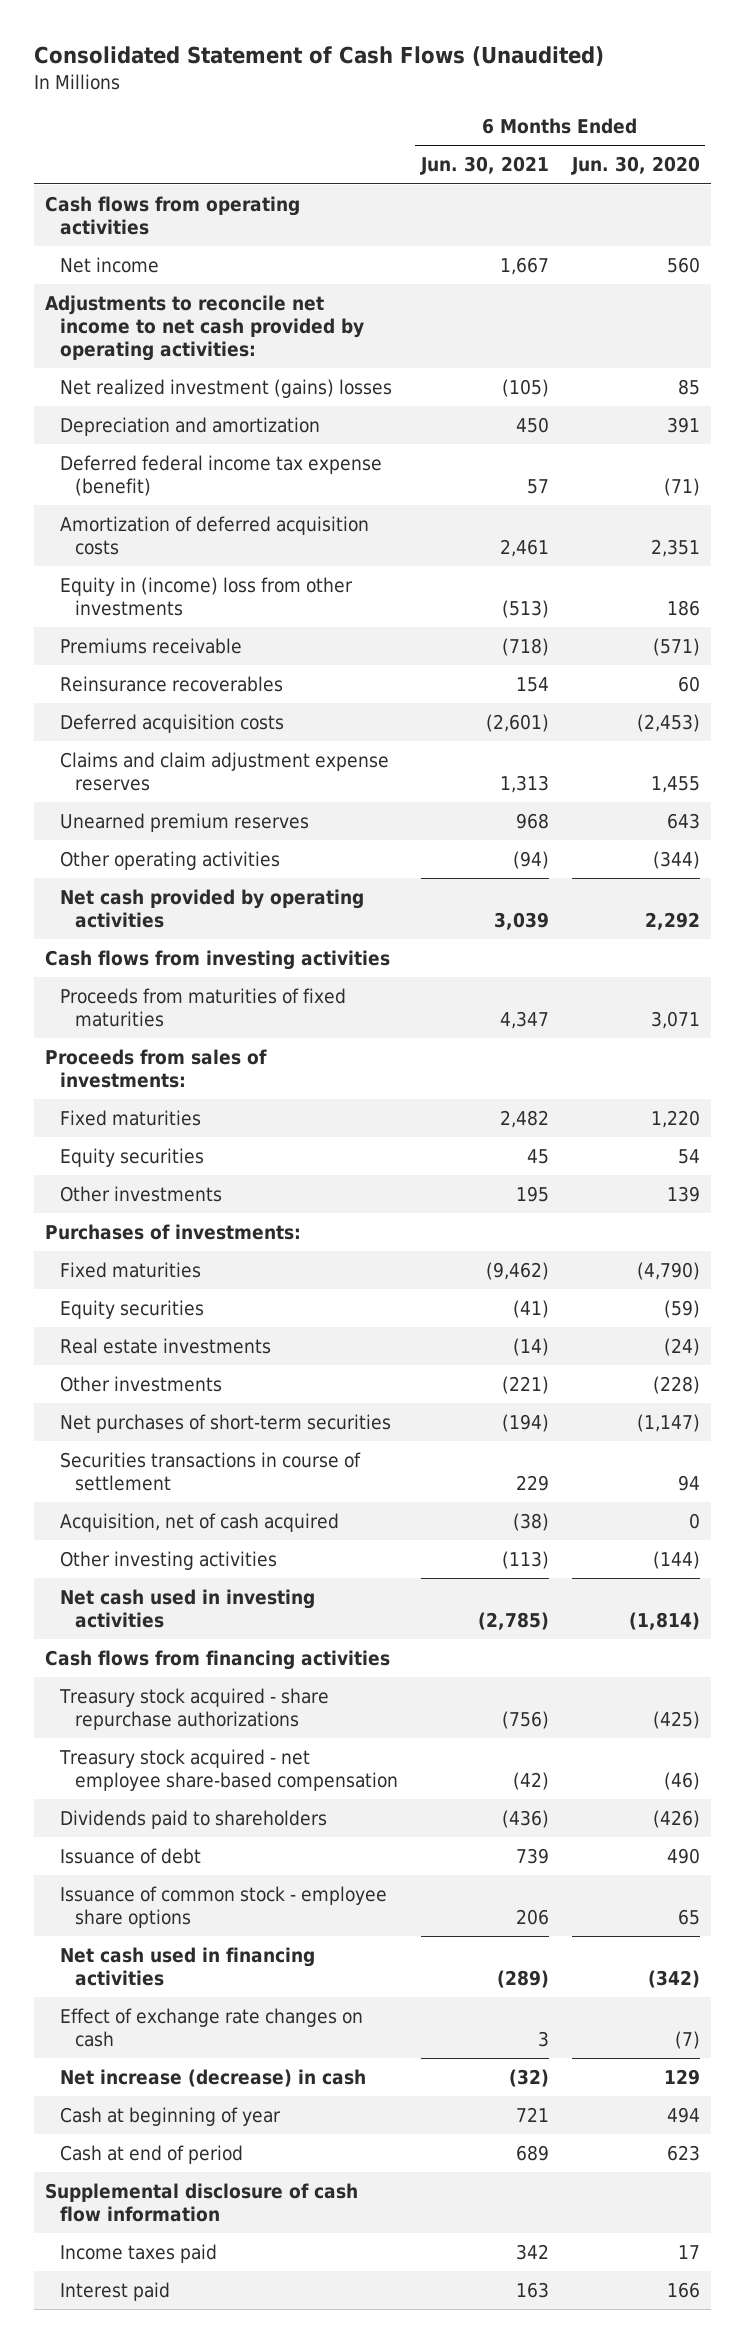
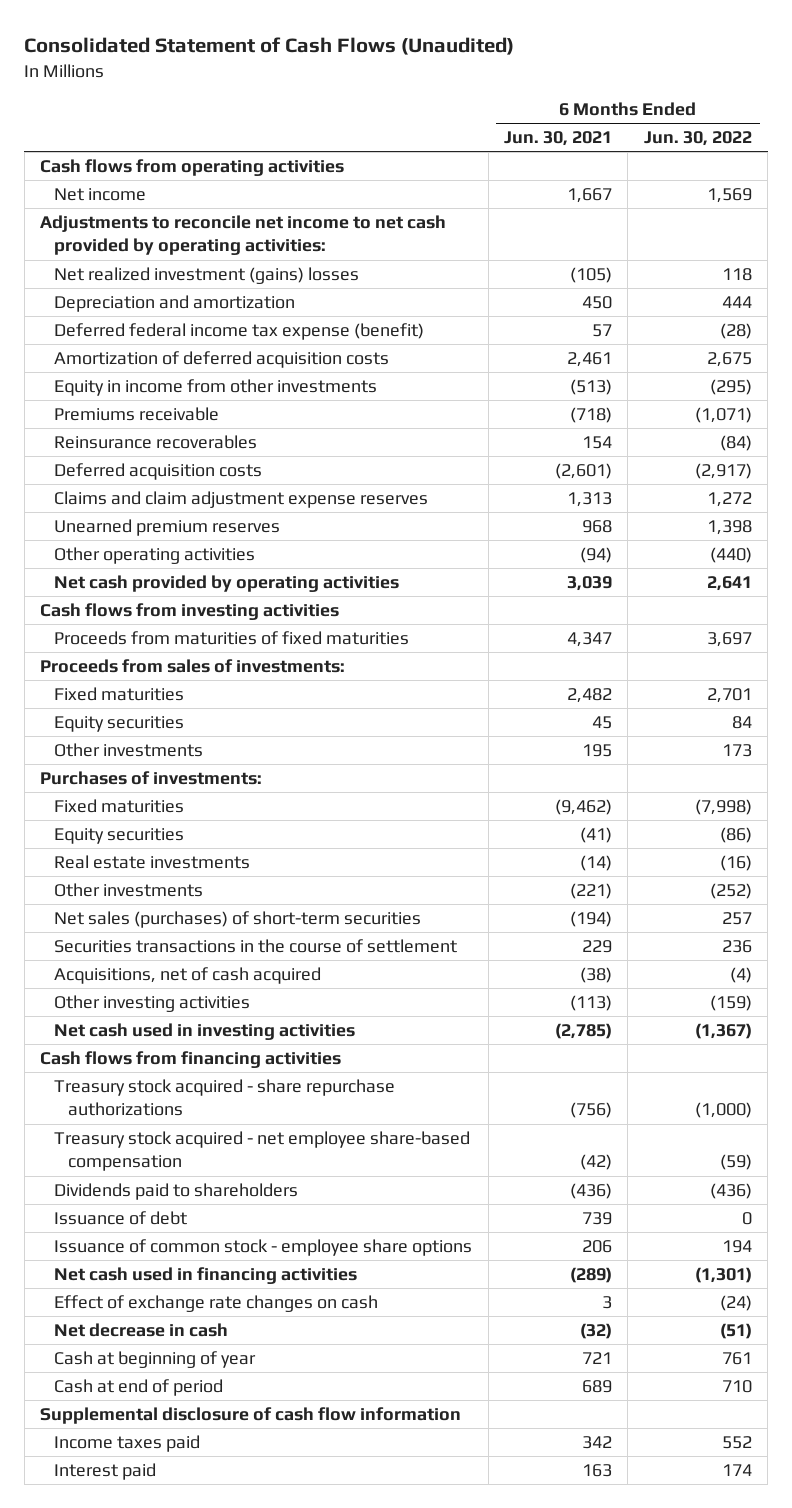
- | 6 Months Ended Jun. 30, 2021 | 6 Months Ended Jun. 30, 2020
+ | 6 Months Ended Jun. 30, 2021 | 6 Months Ended Jun. 30, 2022
- Equity in (income) loss from other investments | (513) | 186
+ Equity in income from other investments | (513) | (295)
- Net purchases of short-term securities | (194) | (1,147)
- Securities transactions in course of settlement | 229 | 94
- Acquisition, net of cash acquired | (38) | 0
+ Net sales (purchases) of short-term securities | (194) | 257
+ Securities transactions in the course of settlement | 229 | 236
+ Acquisitions, net of cash acquired | (38) | (4)
- Net increase (decrease) in cash | (32) | 129
+ Net decrease in cash | (32) | (51)

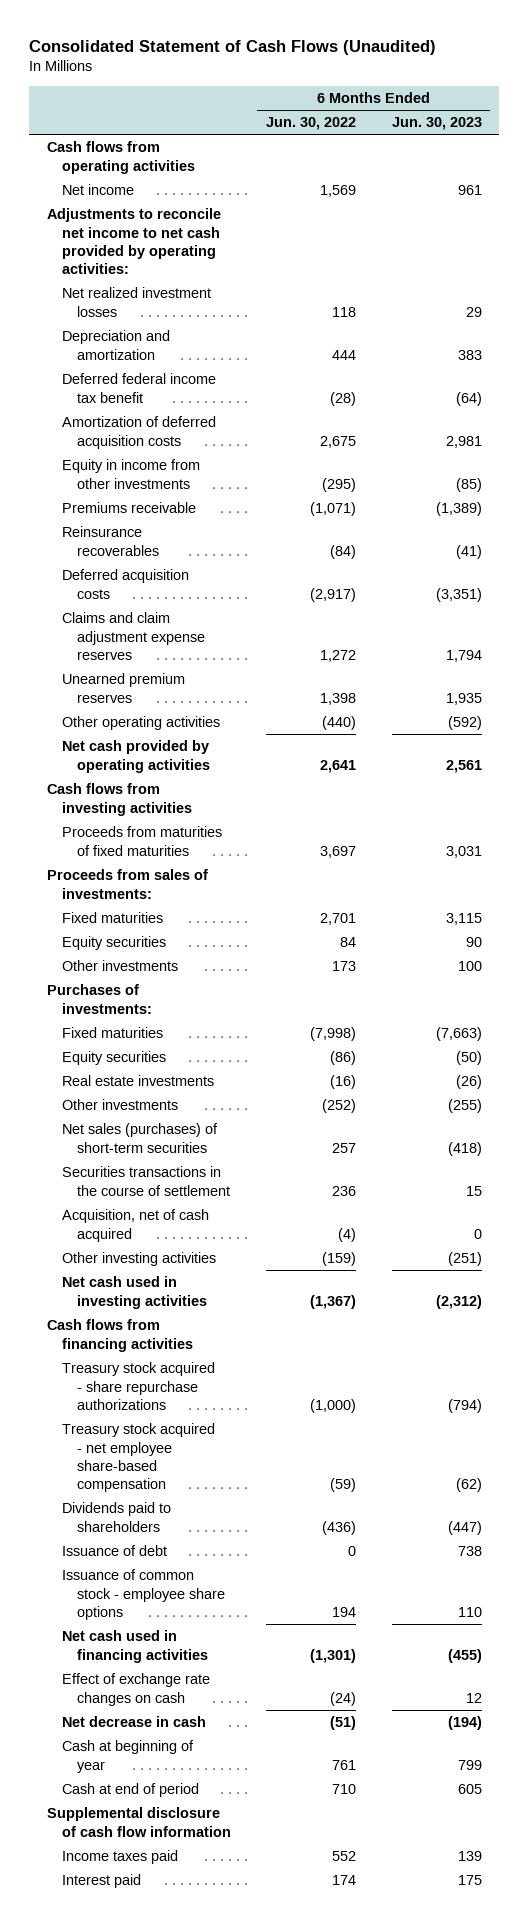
- | 6 Months Ended Jun. 30, 2021 | 6 Months Ended Jun. 30, 2022
+ | 6 Months Ended Jun. 30, 2022 | 6 Months Ended Jun. 30, 2023
- Net realized investment (gains) losses | (105) | 118
+ Net realized investment losses | 118 | 29
- Deferred federal income tax expense (benefit) | 57 | (28)
+ Deferred federal income tax benefit | (28) | (64)
- Acquisitions, net of cash acquired | (38) | (4)
+ Acquisition, net of cash acquired | (4) | 0

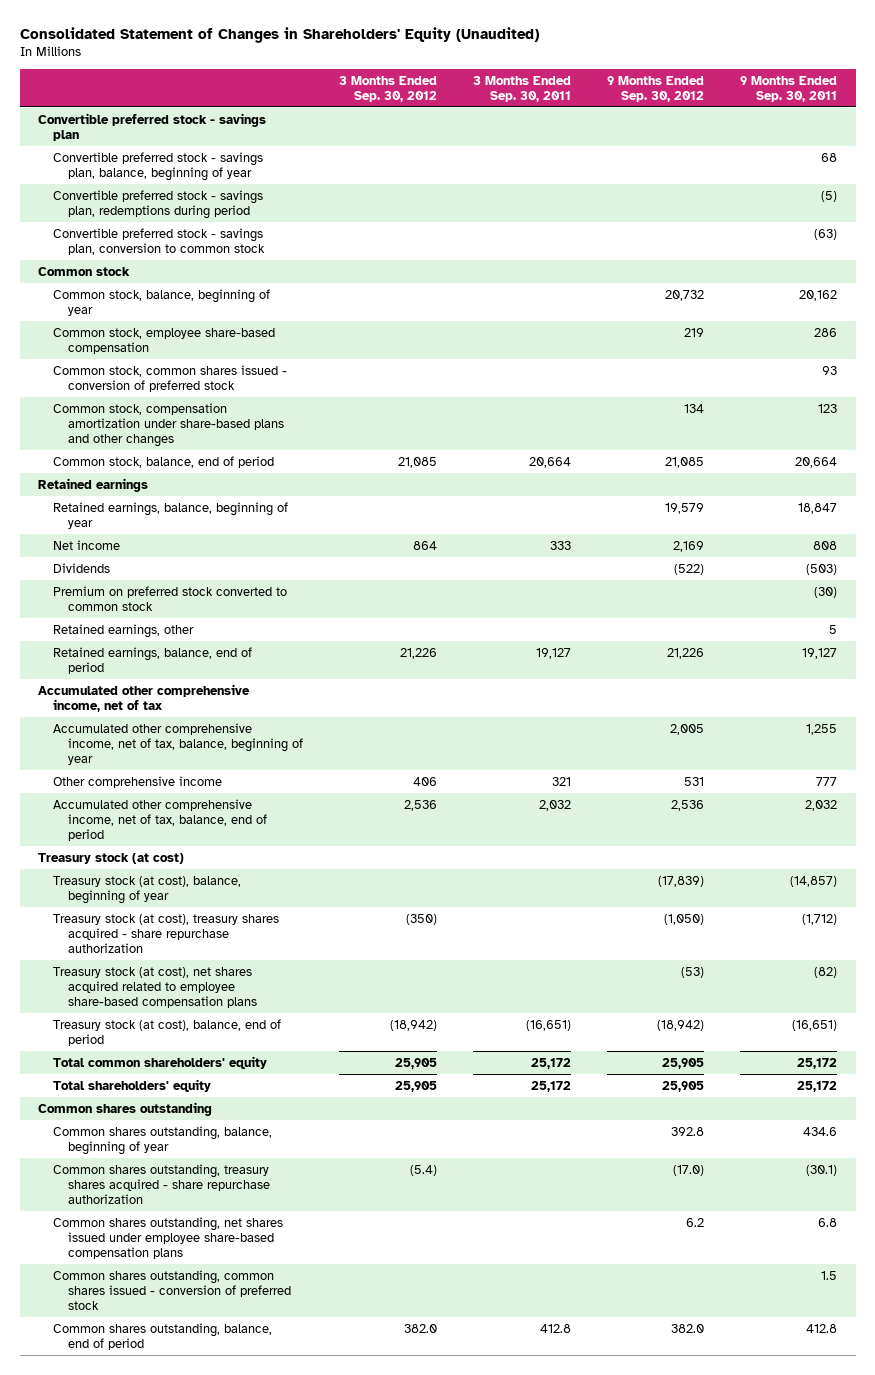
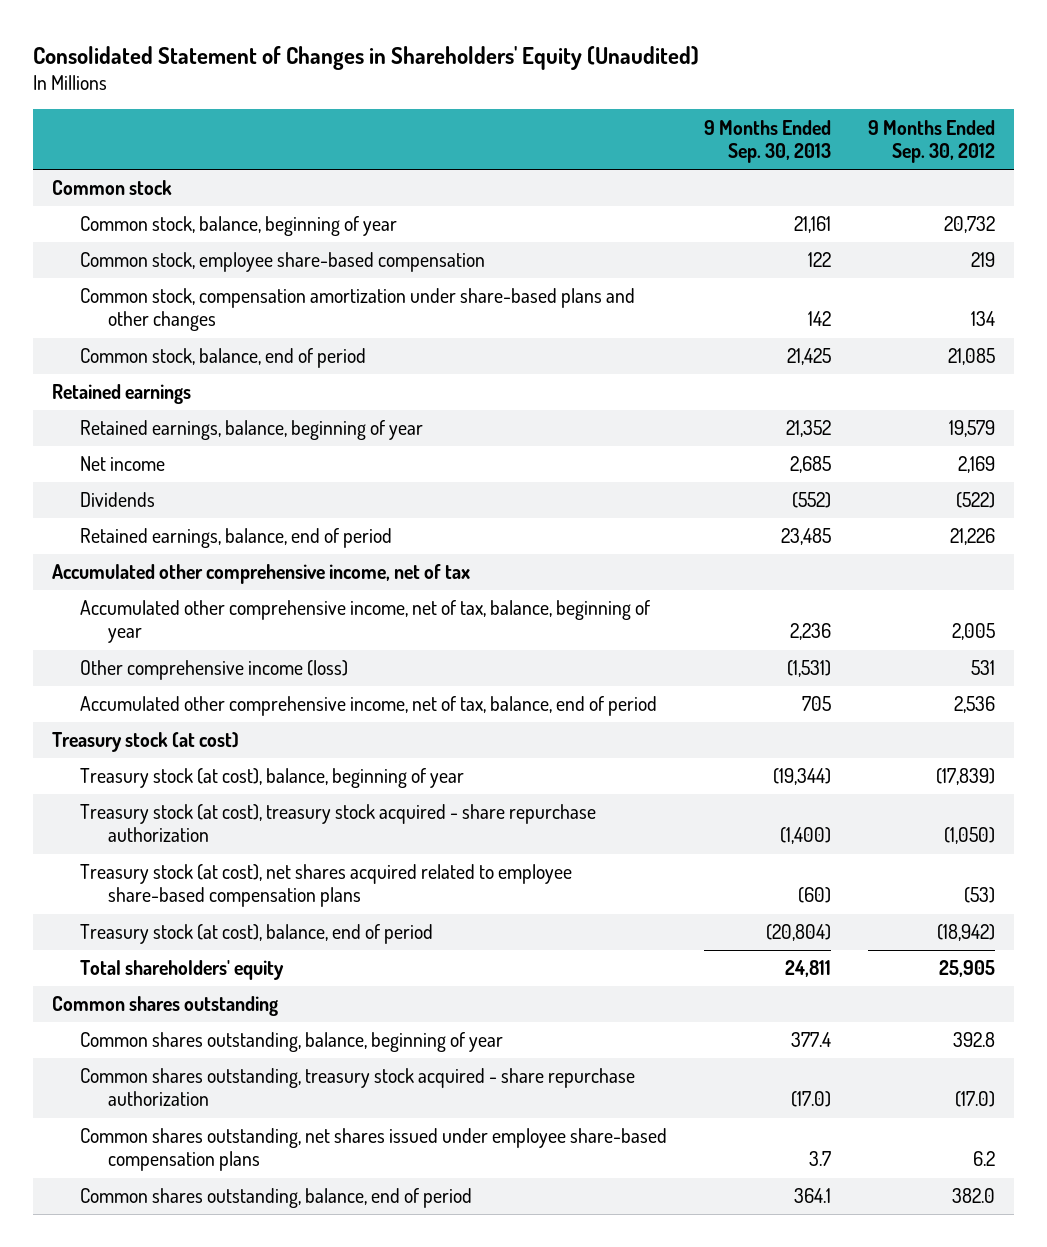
- | 3 Months Ended Sep. 30, 2012 | 3 Months Ended Sep. 30, 2011 | 9 Months Ended Sep. 30, 2012 | 9 Months Ended Sep. 30, 2011
+ | 9 Months Ended Sep. 30, 2013 | 9 Months Ended Sep. 30, 2012
- Convertible preferred stock - savings plan
- Convertible preferred stock - savings plan, balance, beginning of year | | | | 68
- Convertible preferred stock - savings plan, redemptions during period | | | | (5)
- Convertible preferred stock - savings plan, conversion to common stock | | | | (63)
- Common stock, common shares issued - conversion of preferred stock | | | | 93
- Premium on preferred stock converted to common stock | | | | (30)
- Retained earnings, other | | | | 5
- Other comprehensive income | 406 | 321 | 531 | 777
+ Other comprehensive income (loss) | (1,531) | 531
- Treasury stock (at cost), treasury shares acquired - share repurchase authorization | (350) | | (1,050) | (1,712)
+ Treasury stock (at cost), treasury stock acquired - share repurchase authorization | (1,400) | (1,050)
- Total common shareholders' equity | 25,905 | 25,172 | 25,905 | 25,172
- Common shares outstanding, treasury shares acquired - share repurchase authorization | (5.4) | | (17.0) | (30.1)
+ Common shares outstanding, treasury stock acquired - share repurchase authorization | (17.0) | (17.0)
- Common shares outstanding, common shares issued - conversion of preferred stock | | | | 1.5

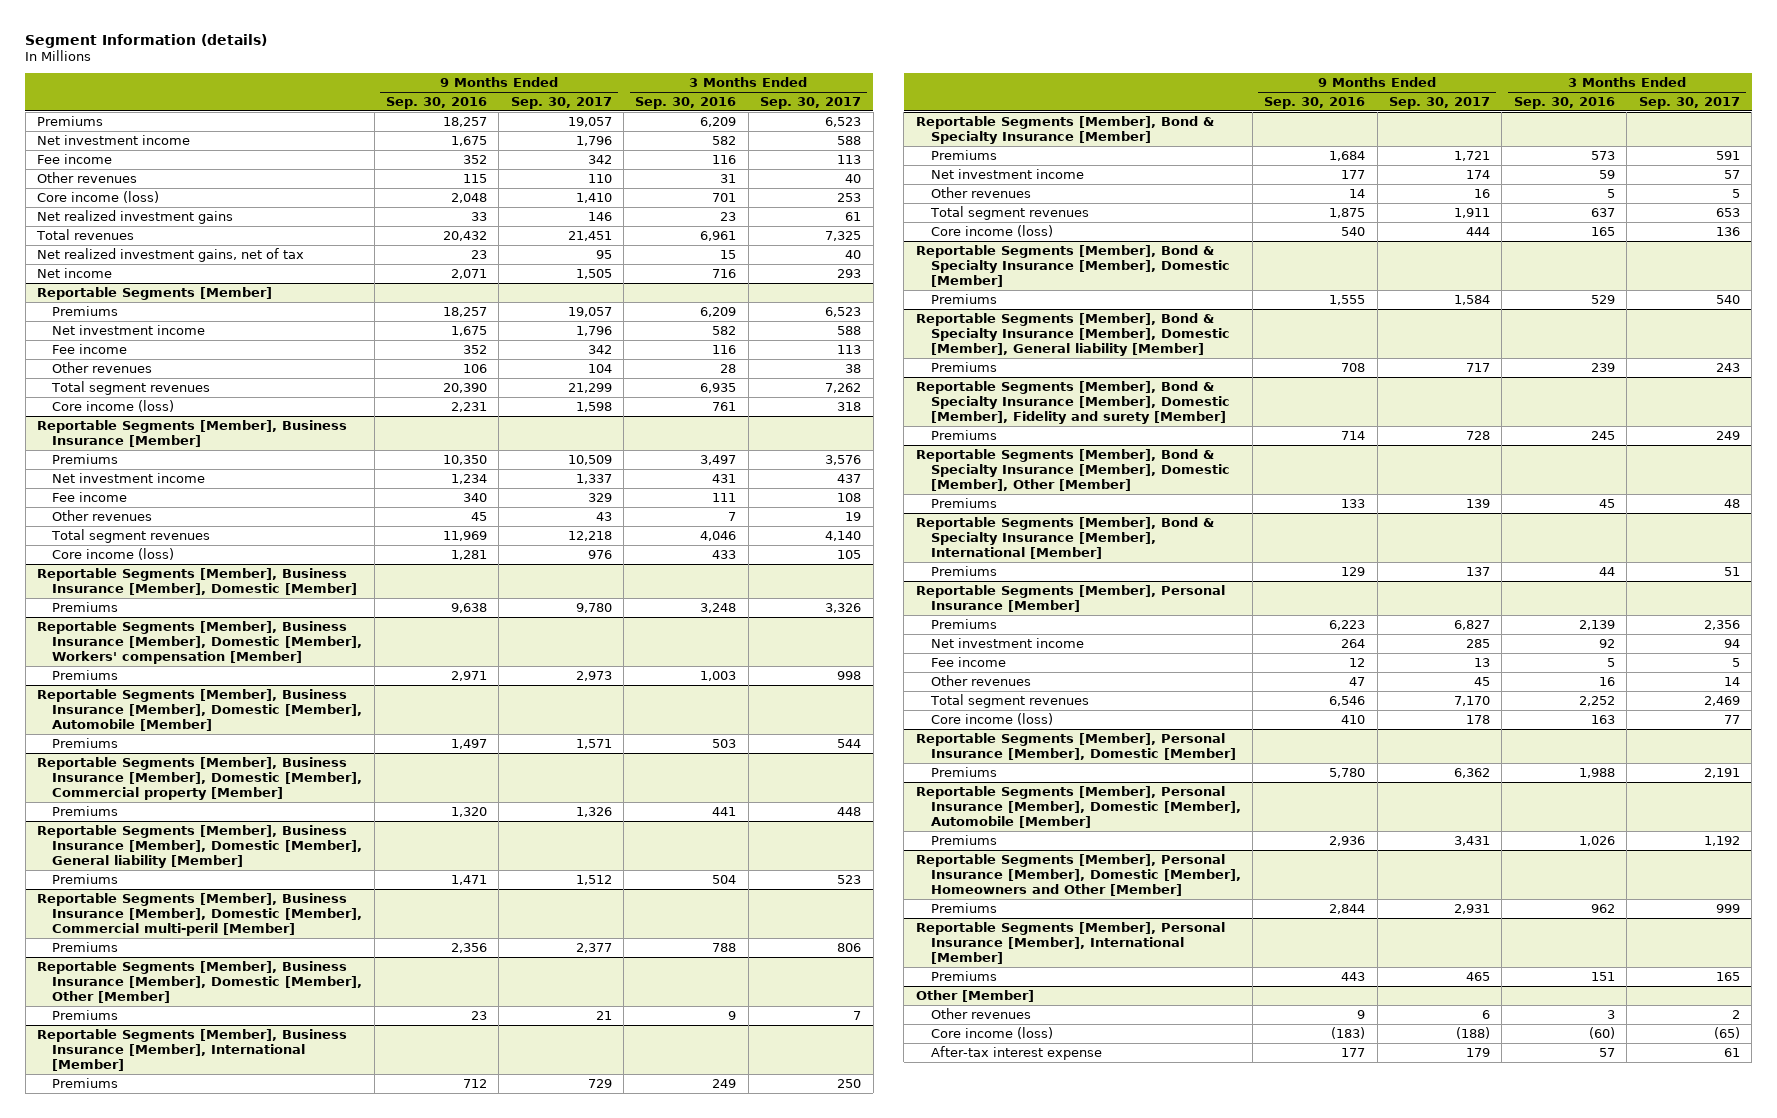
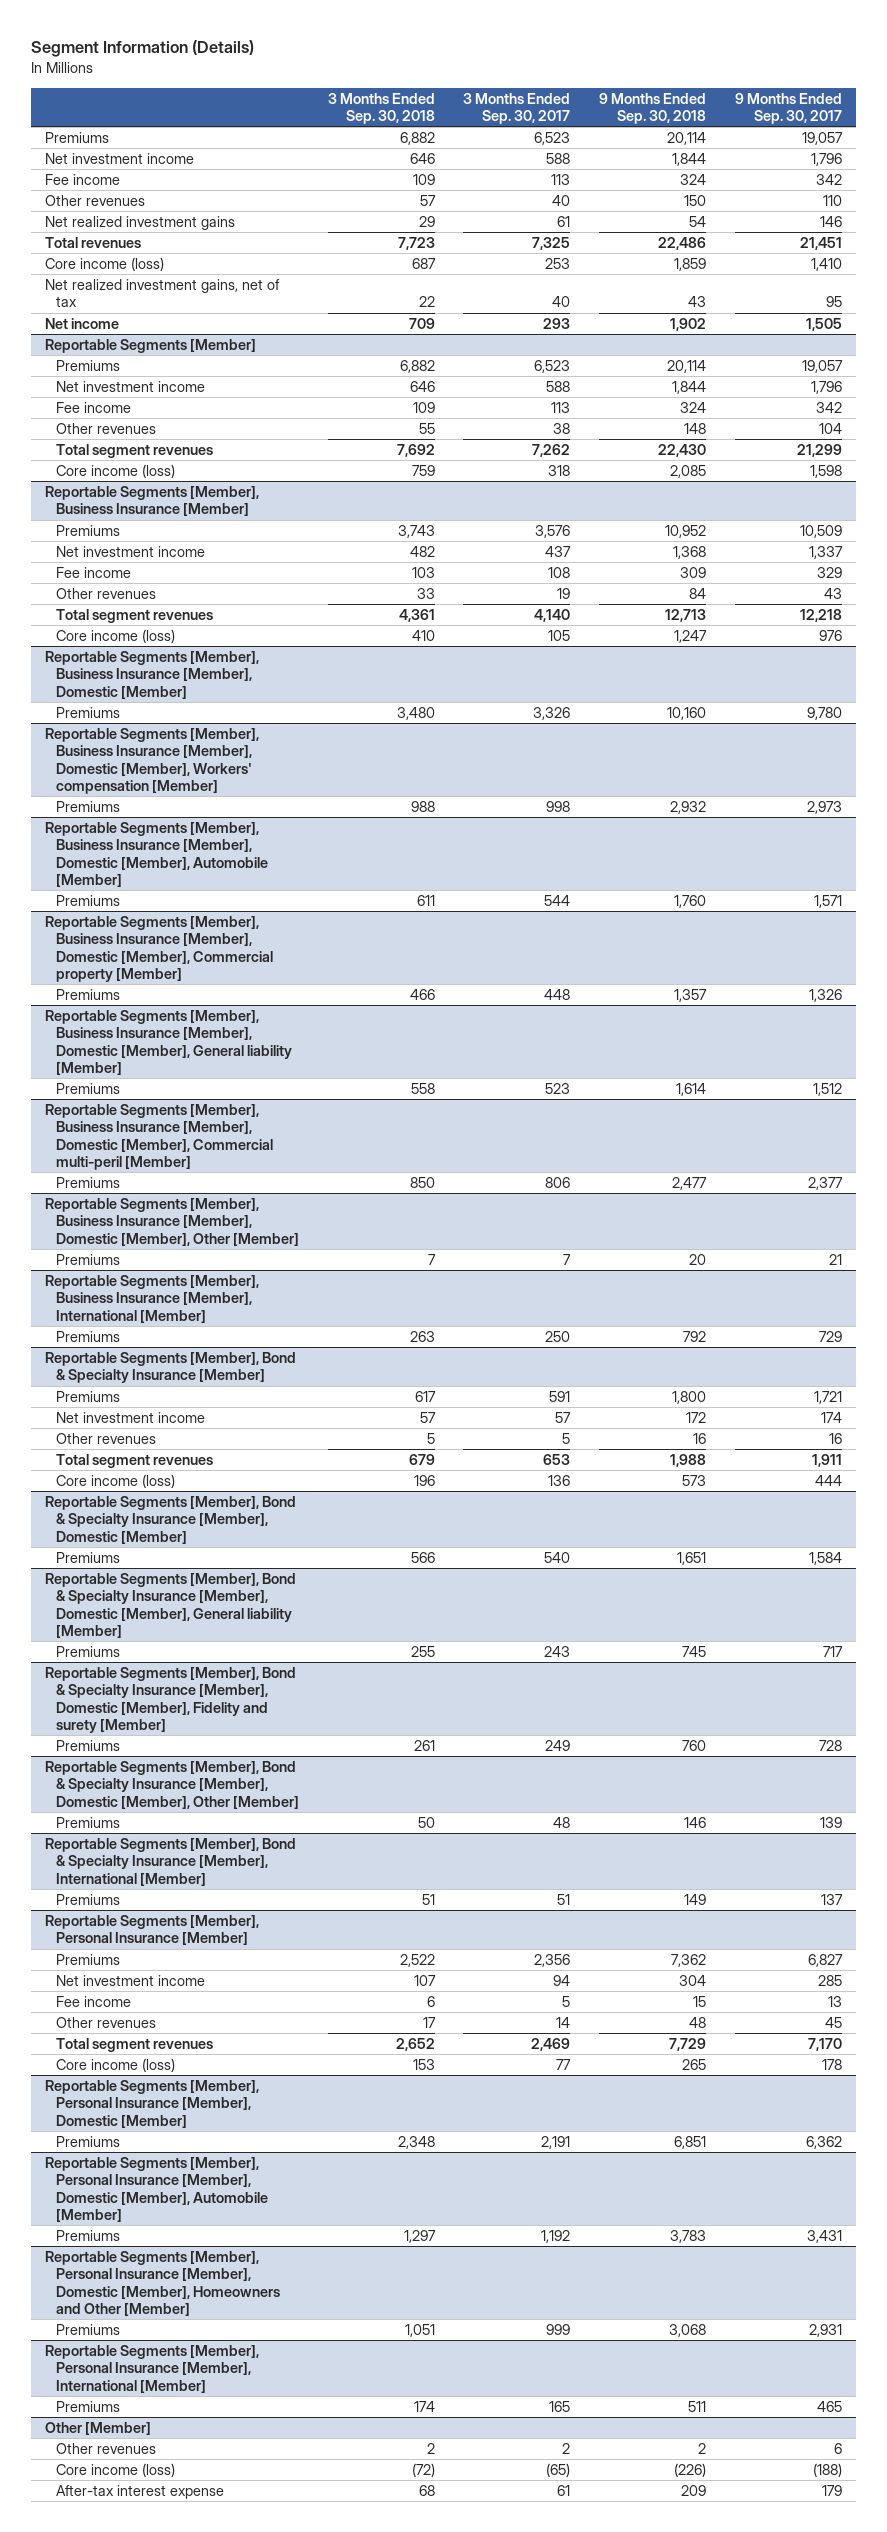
- Segment Information (details)
+ Segment Information (Details)
- | 9 Months Ended Sep. 30, 2016 | 9 Months Ended Sep. 30, 2017 | 3 Months Ended Sep. 30, 2016 | 3 Months Ended Sep. 30, 2017
+ | 3 Months Ended Sep. 30, 2018 | 3 Months Ended Sep. 30, 2017 | 9 Months Ended Sep. 30, 2018 | 9 Months Ended Sep. 30, 2017
moved down: Core income (loss) | 687 | 253 | 1,859 | 1,410

